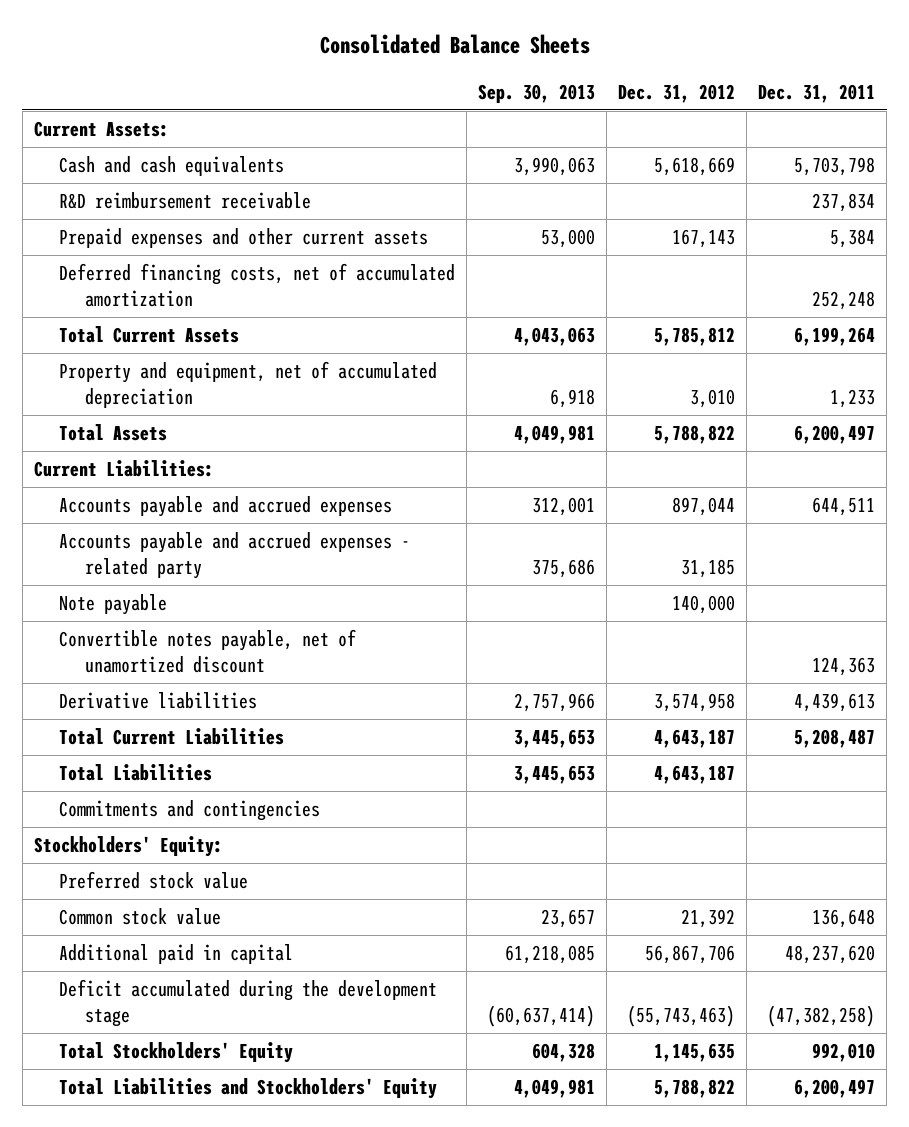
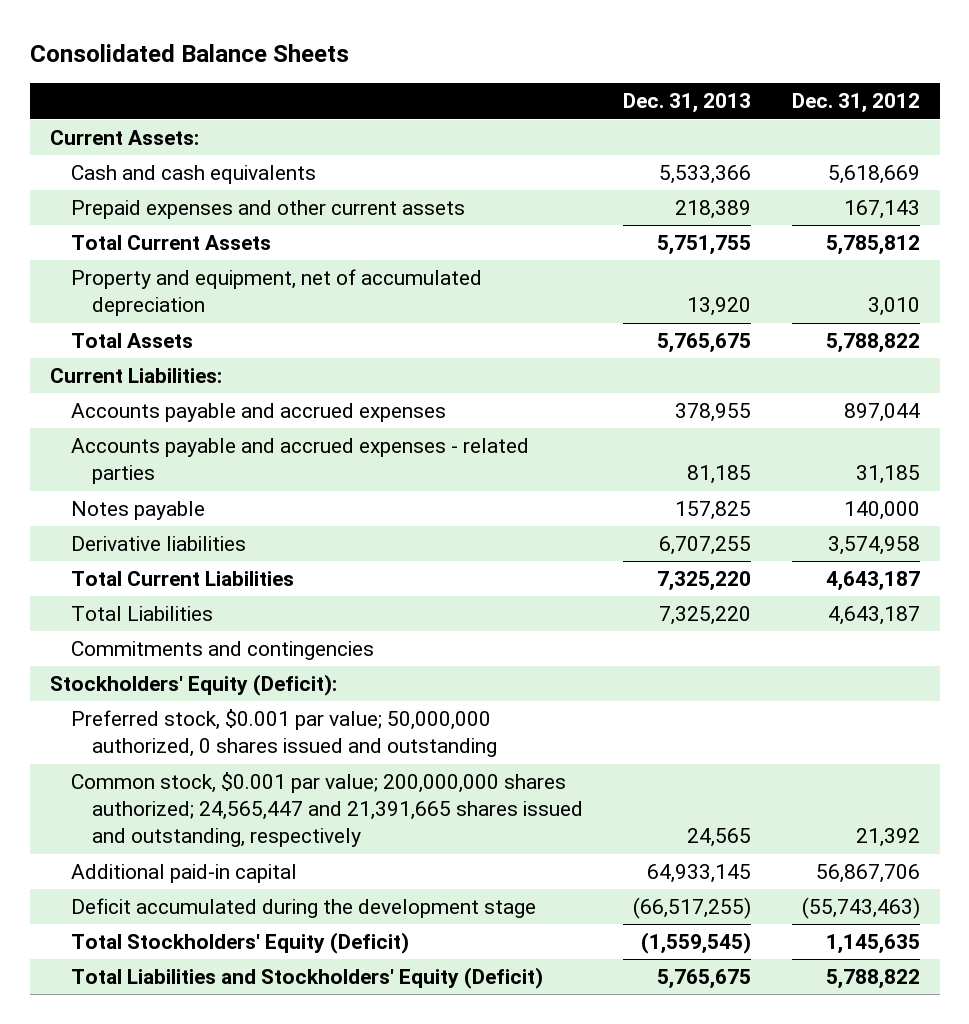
- | Sep. 30, 2013 | Dec. 31, 2012 | Dec. 31, 2011
+ | Dec. 31, 2013 | Dec. 31, 2012
- R&D reimbursement receivable | | | 237,834
- Deferred financing costs, net of accumulated amortization | | | 252,248
- Accounts payable and accrued expenses - related party | 375,686 | 31,185 |
- Note payable | | 140,000 |
- Convertible notes payable, net of unamortized discount | | | 124,363
+ Accounts payable and accrued expenses - related parties | 81,185 | 31,185
+ Notes payable | 157,825 | 140,000
- Stockholders' Equity:
- Preferred stock value
- Common stock value | 23,657 | 21,392 | 136,648
- Additional paid in capital | 61,218,085 | 56,867,706 | 48,237,620
+ Stockholders' Equity (Deficit):
+ Preferred stock, $0.001 par value; 50,000,000 authorized, 0 shares issued and outstanding
+ Common stock, $0.001 par value; 200,000,000 shares authorized; 24,565,447 and 21,391,665 shares issued and outstanding, respectively | 24,565 | 21,392
+ Additional paid-in capital | 64,933,145 | 56,867,706
- Total Stockholders' Equity | 604,328 | 1,145,635 | 992,010
- Total Liabilities and Stockholders' Equity | 4,049,981 | 5,788,822 | 6,200,497
+ Total Stockholders' Equity (Deficit) | (1,559,545) | 1,145,635
+ Total Liabilities and Stockholders' Equity (Deficit) | 5,765,675 | 5,788,822

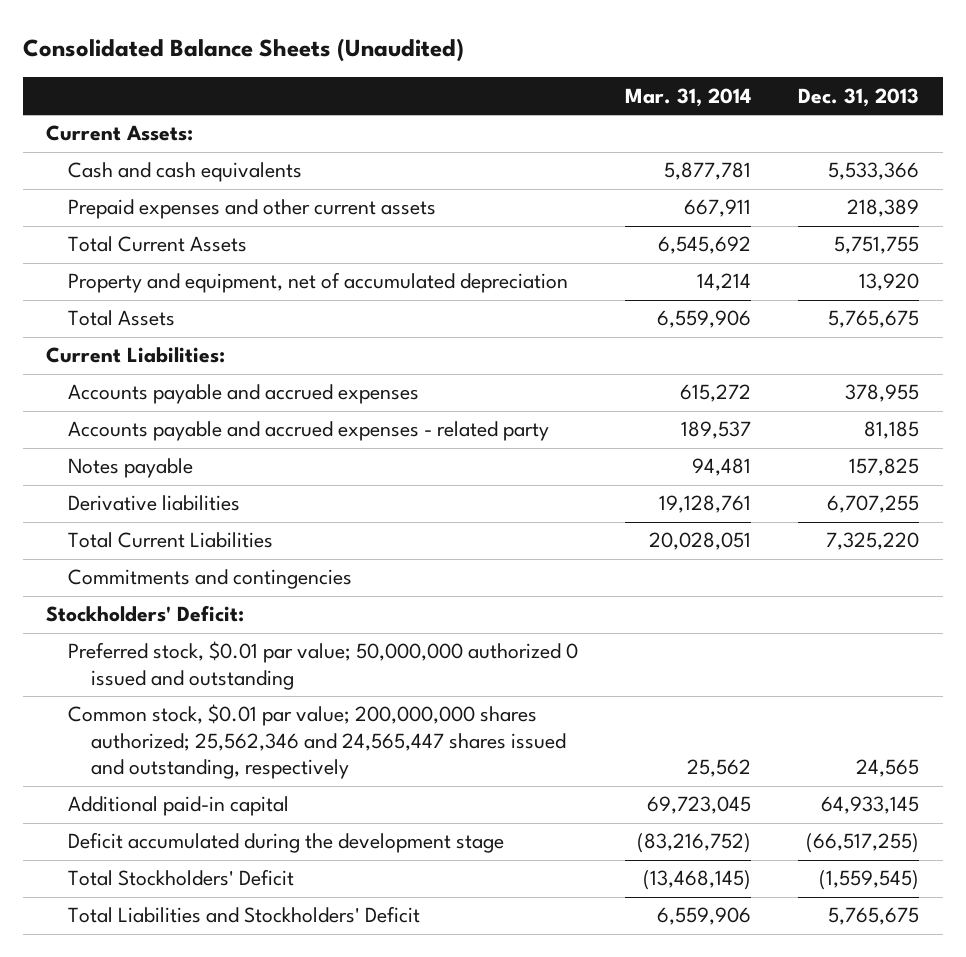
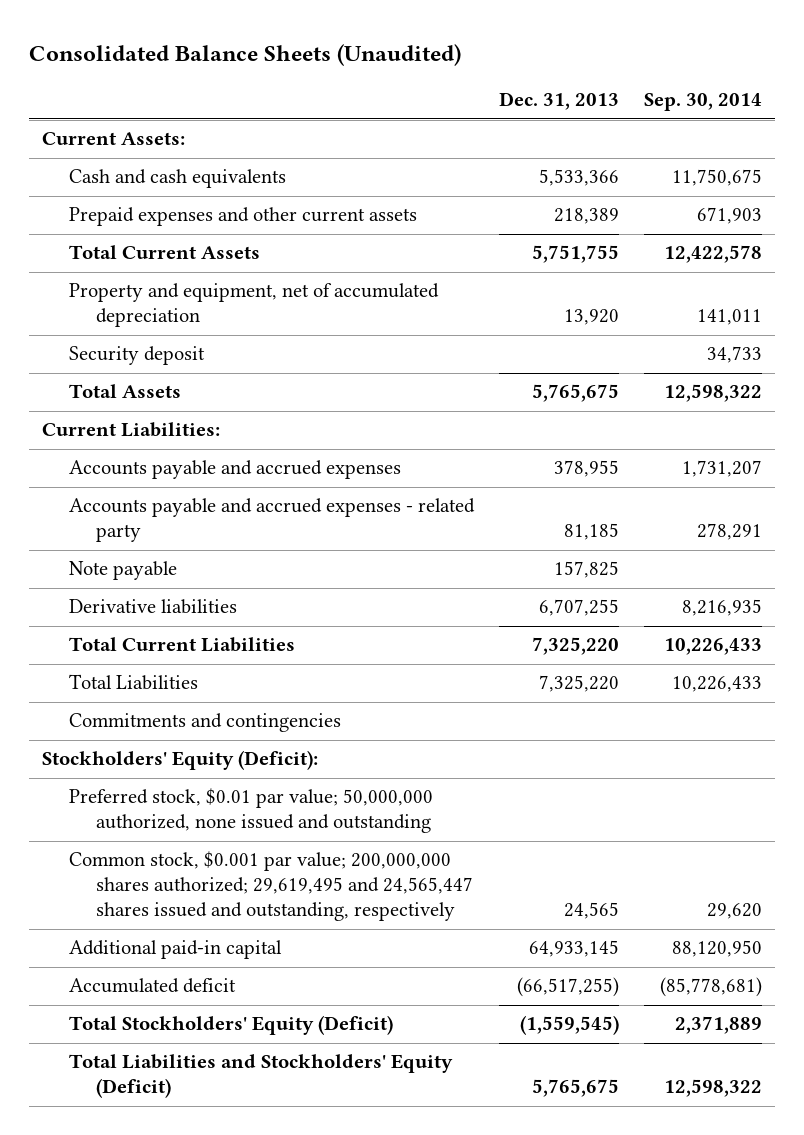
- | Mar. 31, 2014 | Dec. 31, 2013
+ | Dec. 31, 2013 | Sep. 30, 2014
+ Security deposit | | 34,733
- Notes payable | 94,481 | 157,825
+ Note payable | 157,825 |
+ Total Liabilities | 7,325,220 | 10,226,433
- Stockholders' Deficit:
- Preferred stock, $0.01 par value; 50,000,000 authorized 0 issued and outstanding
- Common stock, $0.01 par value; 200,000,000 shares authorized; 25,562,346 and 24,565,447 shares issued and outstanding, respectively | 25,562 | 24,565
+ Stockholders' Equity (Deficit):
+ Preferred stock, $0.01 par value; 50,000,000 authorized, none issued and outstanding
+ Common stock, $0.001 par value; 200,000,000 shares authorized; 29,619,495 and 24,565,447 shares issued and outstanding, respectively | 24,565 | 29,620
- Deficit accumulated during the development stage | (83,216,752) | (66,517,255)
- Total Stockholders' Deficit | (13,468,145) | (1,559,545)
- Total Liabilities and Stockholders' Deficit | 6,559,906 | 5,765,675
+ Accumulated deficit | (66,517,255) | (85,778,681)
+ Total Stockholders' Equity (Deficit) | (1,559,545) | 2,371,889
+ Total Liabilities and Stockholders' Equity (Deficit) | 5,765,675 | 12,598,322

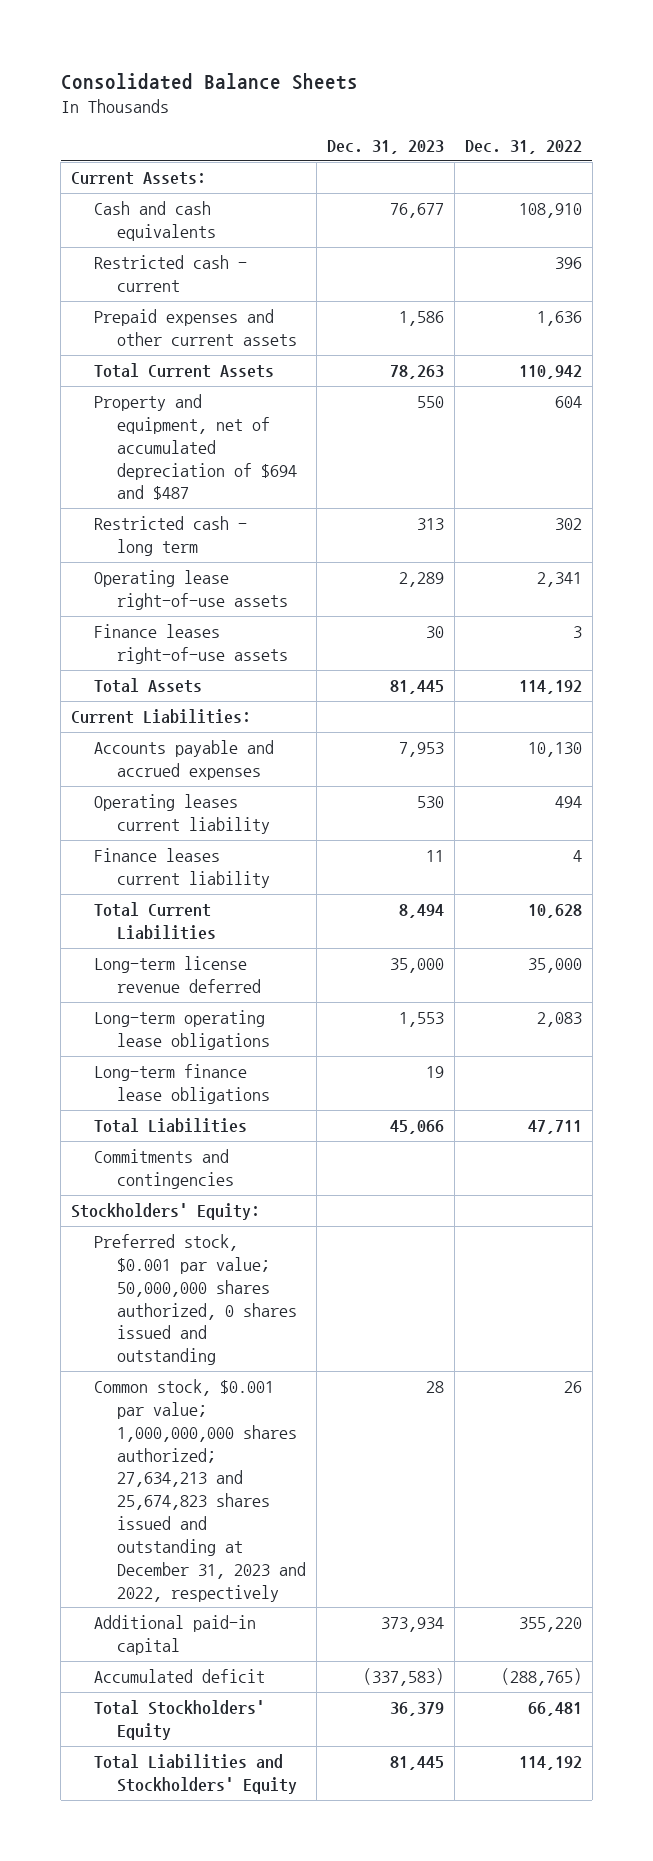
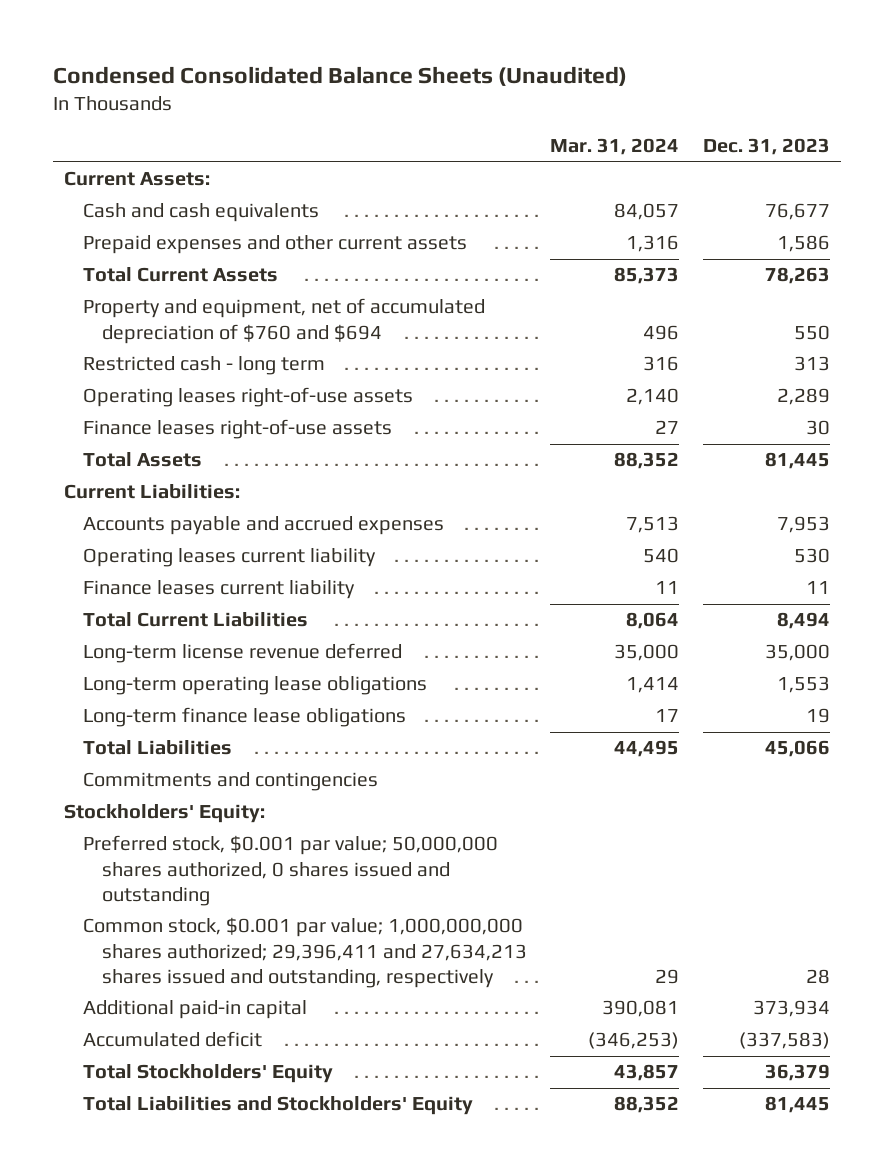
- Consolidated Balance Sheets
+ Condensed Consolidated Balance Sheets (Unaudited)
- | Dec. 31, 2023 | Dec. 31, 2022
+ | Mar. 31, 2024 | Dec. 31, 2023
- Restricted cash - current | | 396
- Property and equipment, net of accumulated depreciation of $694 and $487 | 550 | 604
+ Property and equipment, net of accumulated depreciation of $760 and $694 | 496 | 550
- Operating lease right-of-use assets | 2,289 | 2,341
+ Operating leases right-of-use assets | 2,140 | 2,289
- Common stock, $0.001 par value; 1,000,000,000 shares authorized; 27,634,213 and 25,674,823 shares issued and outstanding at December 31, 2023 and 2022, respectively | 28 | 26
+ Common stock, $0.001 par value; 1,000,000,000 shares authorized; 29,396,411 and 27,634,213 shares issued and outstanding, respectively | 29 | 28

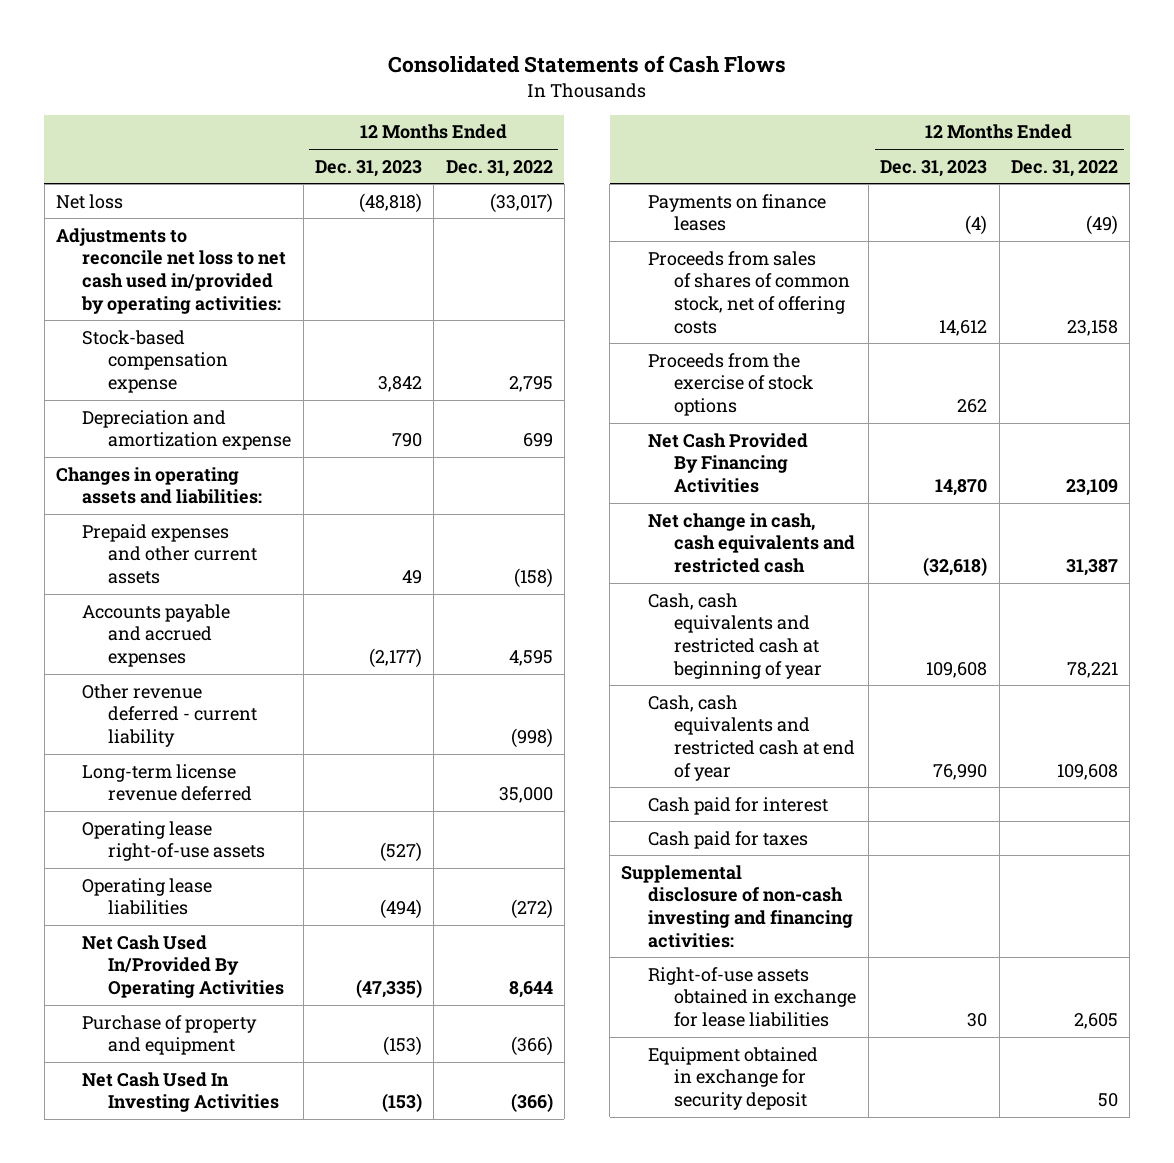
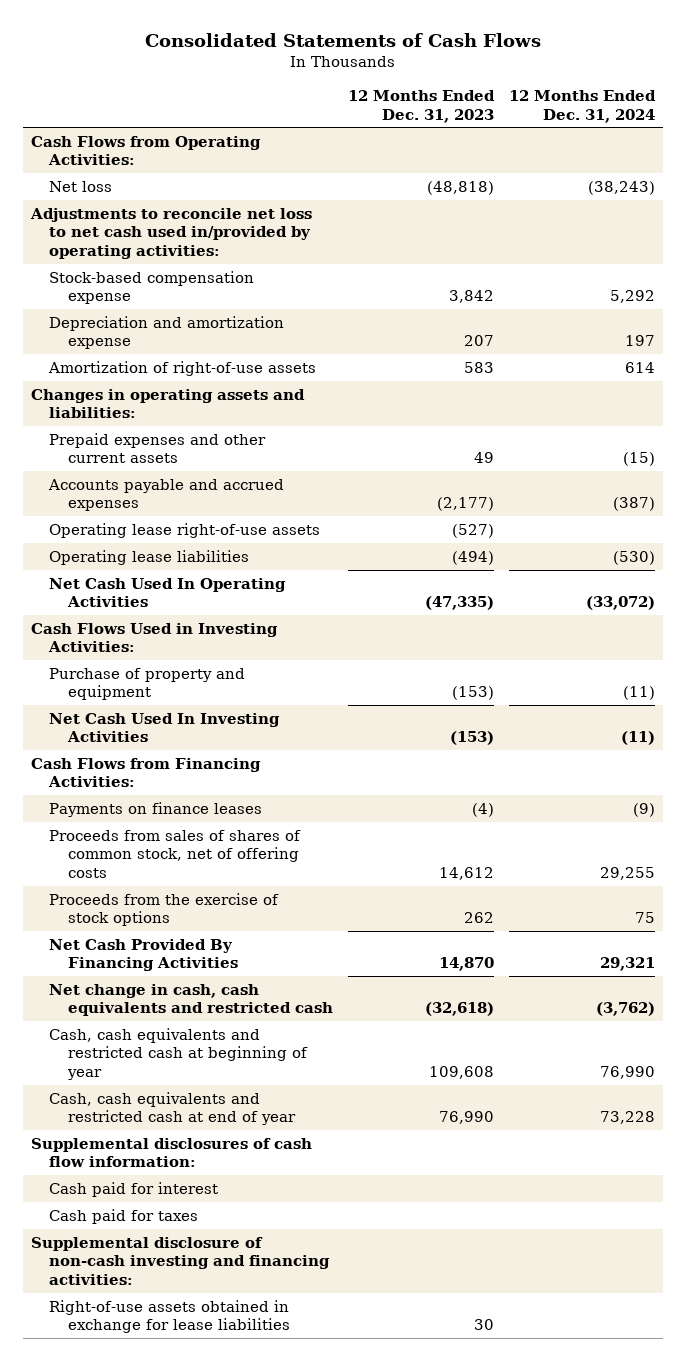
- | 12 Months Ended Dec. 31, 2023 | 12 Months Ended Dec. 31, 2022
+ | 12 Months Ended Dec. 31, 2023 | 12 Months Ended Dec. 31, 2024
+ Cash Flows from Operating Activities:
- Depreciation and amortization expense | 790 | 699
+ Depreciation and amortization expense | 207 | 197
+ Amortization of right-of-use assets | 583 | 614
- Other revenue deferred - current liability | | (998)
- Long-term license revenue deferred | | 35,000
- Net Cash Used In/Provided By Operating Activities | (47,335) | 8,644
+ Net Cash Used In Operating Activities | (47,335) | (33,072)
+ Cash Flows Used in Investing Activities:
+ Cash Flows from Financing Activities:
+ Supplemental disclosures of cash flow information:
- Equipment obtained in exchange for security deposit | | 50

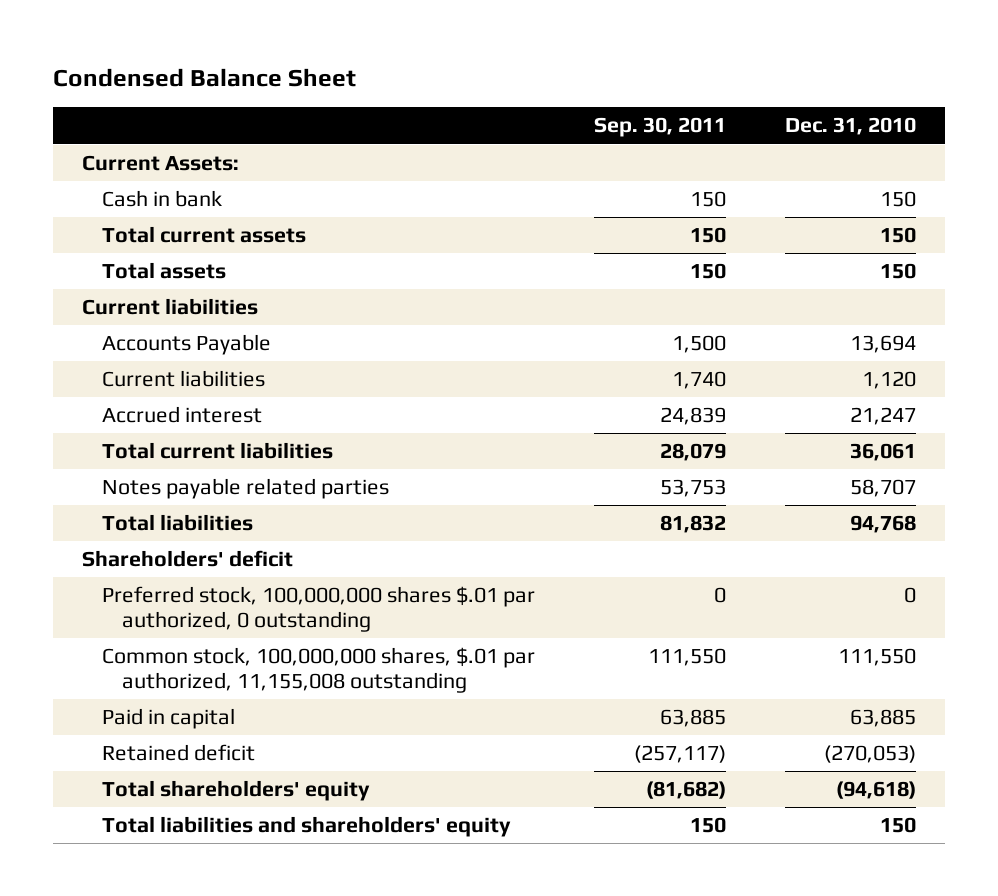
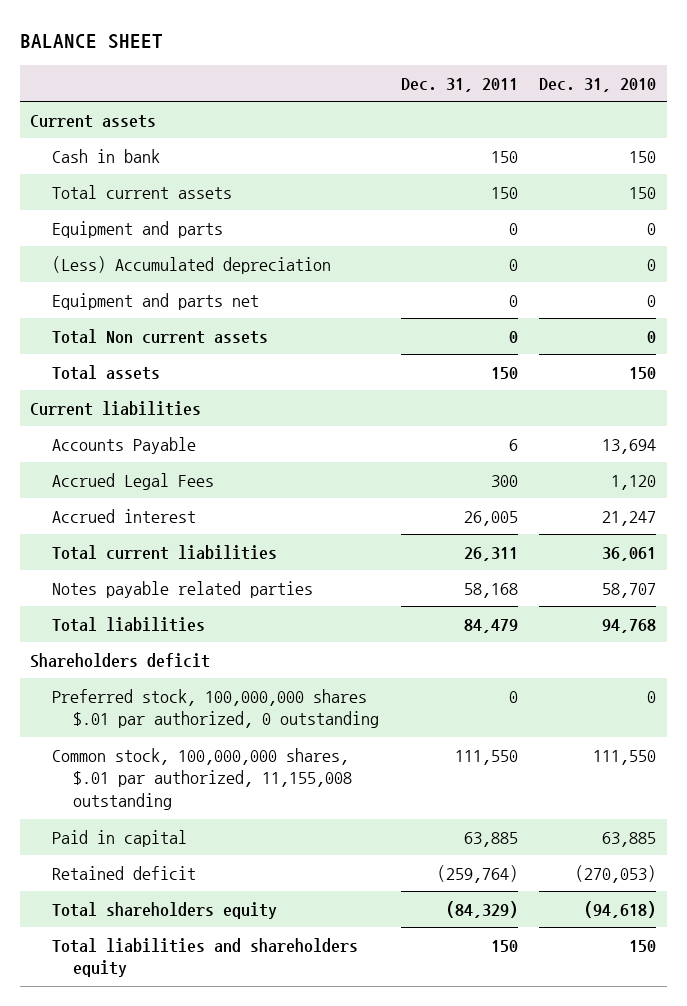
- Condensed Balance Sheet
+ BALANCE SHEET
- | Sep. 30, 2011 | Dec. 31, 2010
+ | Dec. 31, 2011 | Dec. 31, 2010
- Current Assets:
+ Current assets
+ Equipment and parts | 0 | 0
+ (Less) Accumulated depreciation | 0 | 0
+ Equipment and parts net | 0 | 0
+ Total Non current assets | 0 | 0
- Current liabilities | 1,740 | 1,120
+ Accrued Legal Fees | 300 | 1,120
- Shareholders' deficit
+ Shareholders deficit
- Total shareholders' equity | (81,682) | (94,618)
- Total liabilities and shareholders' equity | 150 | 150
+ Total shareholders equity | (84,329) | (94,618)
+ Total liabilities and shareholders equity | 150 | 150

